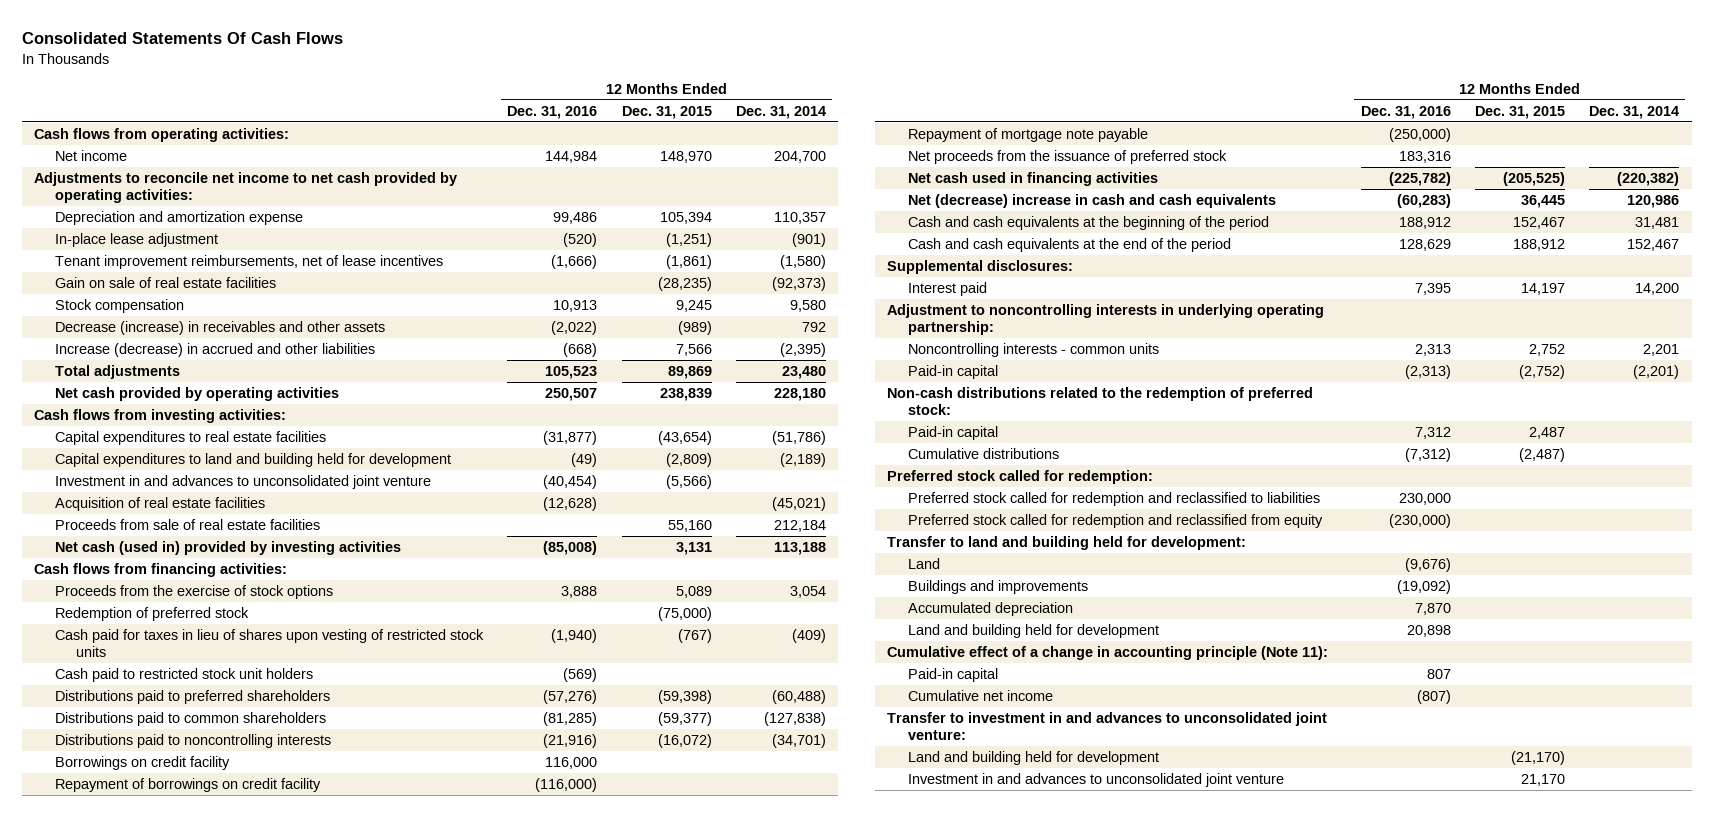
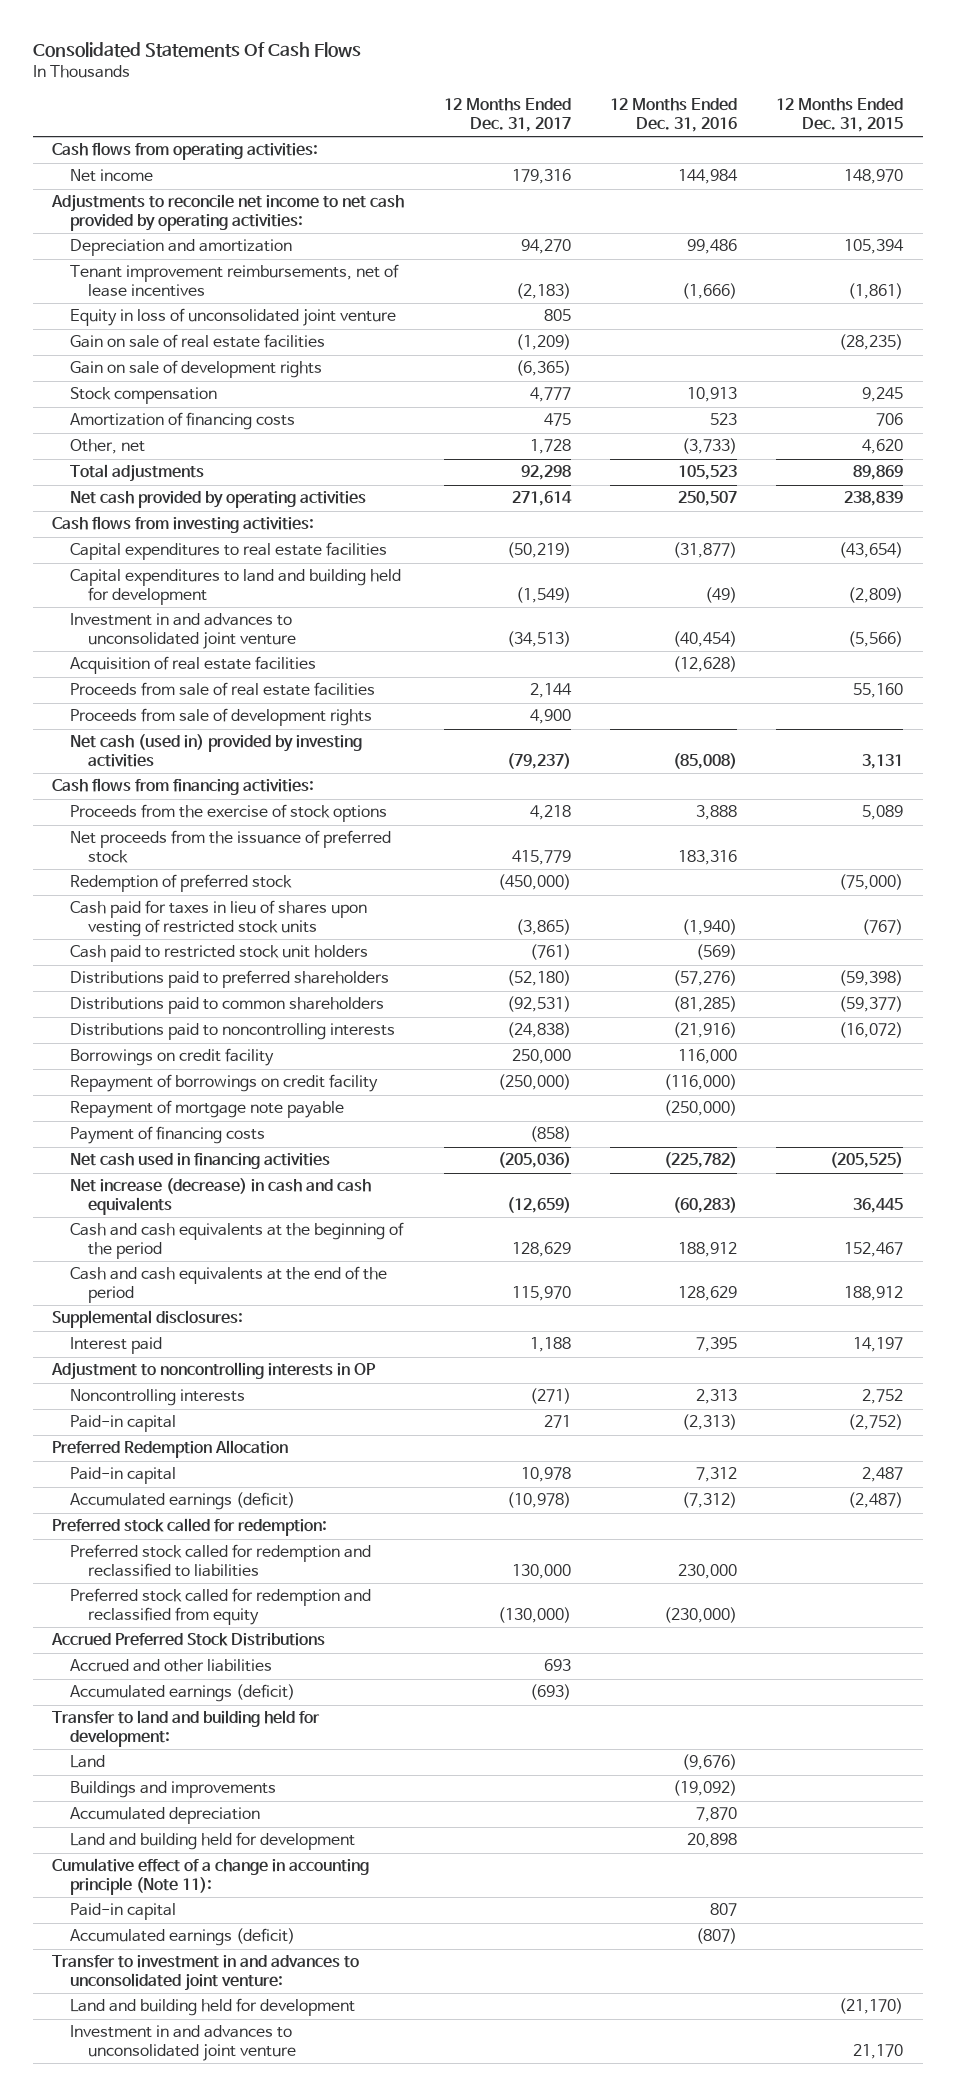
- | 12 Months Ended Dec. 31, 2016 | 12 Months Ended Dec. 31, 2015 | 12 Months Ended Dec. 31, 2014
+ | 12 Months Ended Dec. 31, 2017 | 12 Months Ended Dec. 31, 2016 | 12 Months Ended Dec. 31, 2015
- Depreciation and amortization expense | 99,486 | 105,394 | 110,357
- In-place lease adjustment | (520) | (1,251) | (901)
+ Depreciation and amortization | 94,270 | 99,486 | 105,394
+ Equity in loss of unconsolidated joint venture | 805 | |
+ Gain on sale of development rights | (6,365) | |
- Decrease (increase) in receivables and other assets | (2,022) | (989) | 792
- Increase (decrease) in accrued and other liabilities | (668) | 7,566 | (2,395)
+ Amortization of financing costs | 475 | 523 | 706
+ Other, net | 1,728 | (3,733) | 4,620
+ Proceeds from sale of development rights | 4,900 | |
moved up: Net proceeds from the issuance of preferred stock | 415,779 | 183,316 |
+ Payment of financing costs | (858) | |
- Net (decrease) increase in cash and cash equivalents | (60,283) | 36,445 | 120,986
+ Net increase (decrease) in cash and cash equivalents | (12,659) | (60,283) | 36,445
- Adjustment to noncontrolling interests in underlying operating partnership:
- Noncontrolling interests - common units | 2,313 | 2,752 | 2,201
+ Adjustment to noncontrolling interests in OP
+ Noncontrolling interests | (271) | 2,313 | 2,752
- Non-cash distributions related to the redemption of preferred stock:
+ Preferred Redemption Allocation
- Cumulative distributions | (7,312) | (2,487) |
+ Accumulated earnings (deficit) | (10,978) | (7,312) | (2,487)
+ Accrued Preferred Stock Distributions
+ Accrued and other liabilities | 693 | |
+ Accumulated earnings (deficit) | (693) | |
- Cumulative net income | (807) | |
+ Accumulated earnings (deficit) | | (807) |

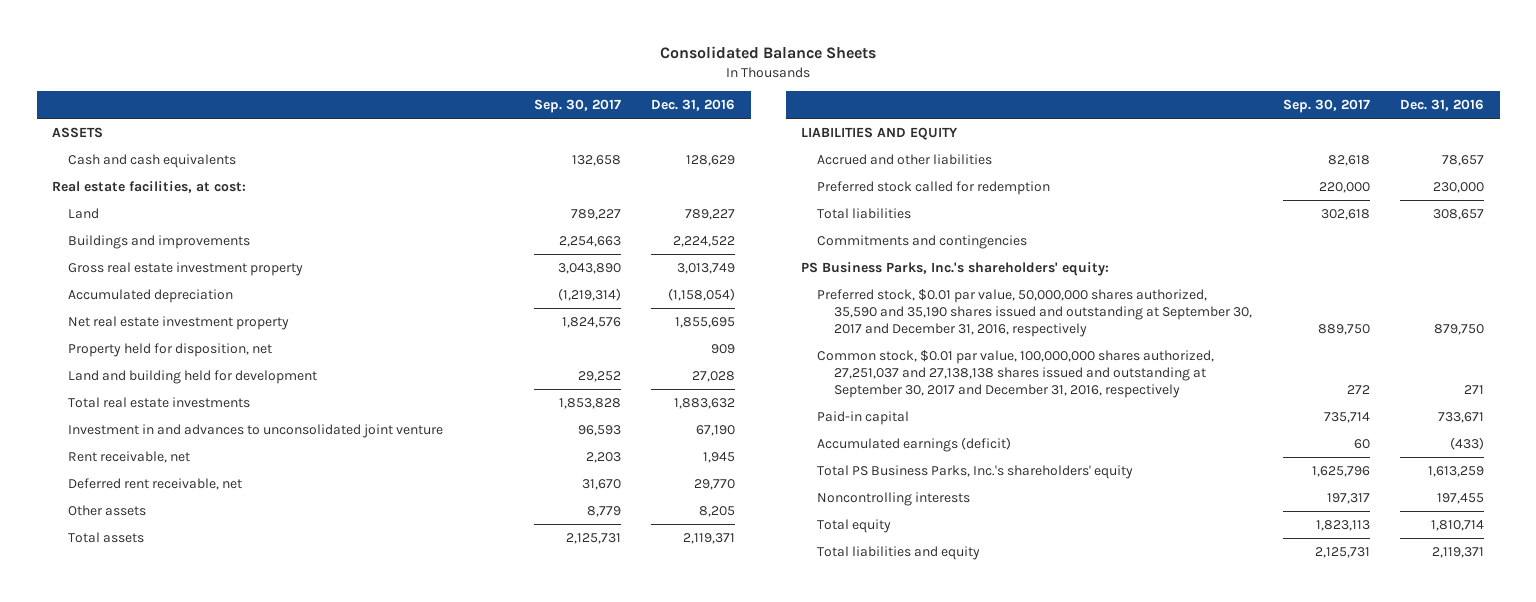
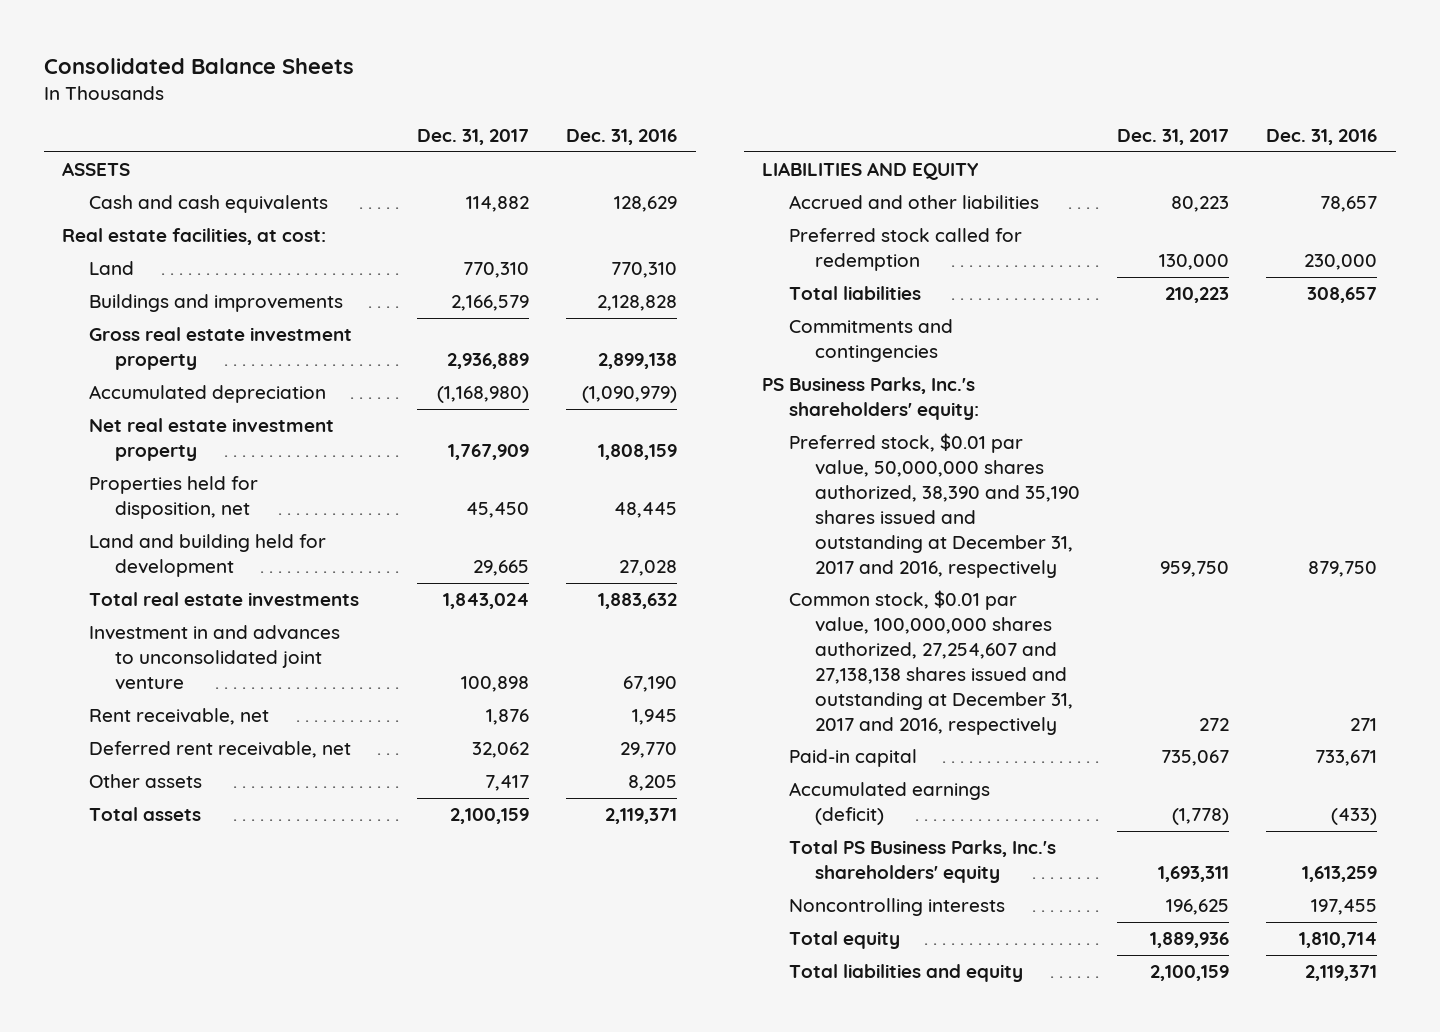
- | Sep. 30, 2017 | Dec. 31, 2016
+ | Dec. 31, 2017 | Dec. 31, 2016
- Land | 789,227 | 789,227
- Buildings and improvements | 2,254,663 | 2,224,522
- Gross real estate investment property | 3,043,890 | 3,013,749
- Accumulated depreciation | (1,219,314) | (1,158,054)
- Net real estate investment property | 1,824,576 | 1,855,695
- Property held for disposition, net | | 909
+ Land | 770,310 | 770,310
+ Buildings and improvements | 2,166,579 | 2,128,828
+ Gross real estate investment property | 2,936,889 | 2,899,138
+ Accumulated depreciation | (1,168,980) | (1,090,979)
+ Net real estate investment property | 1,767,909 | 1,808,159
+ Properties held for disposition, net | 45,450 | 48,445
- Preferred stock, $0.01 par value, 50,000,000 shares authorized, 35,590 and 35,190 shares issued and outstanding at September 30, 2017 and December 31, 2016, respectively | 889,750 | 879,750
- Common stock, $0.01 par value, 100,000,000 shares authorized, 27,251,037 and 27,138,138 shares issued and outstanding at September 30, 2017 and December 31, 2016, respectively | 272 | 271
+ Preferred stock, $0.01 par value, 50,000,000 shares authorized, 38,390 and 35,190 shares issued and outstanding at December 31, 2017 and 2016, respectively | 959,750 | 879,750
+ Common stock, $0.01 par value, 100,000,000 shares authorized, 27,254,607 and 27,138,138 shares issued and outstanding at December 31, 2017 and 2016, respectively | 272 | 271

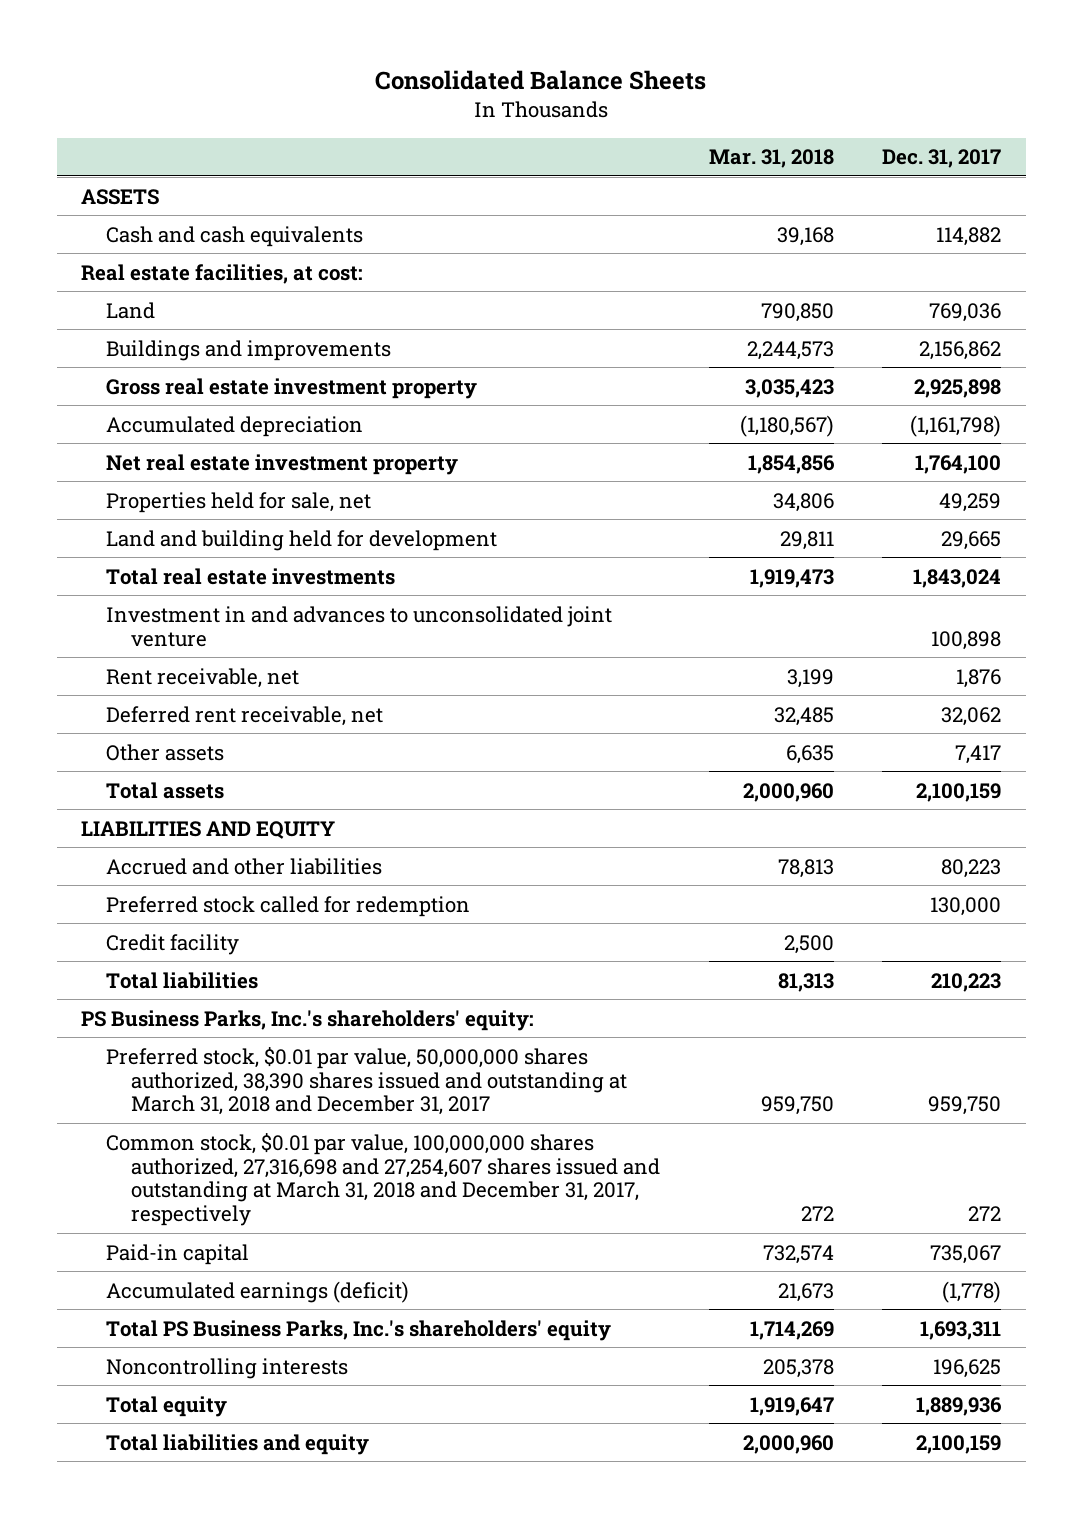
- | Dec. 31, 2017 | Dec. 31, 2016
+ | Mar. 31, 2018 | Dec. 31, 2017
- Land | 770,310 | 770,310
- Buildings and improvements | 2,166,579 | 2,128,828
- Gross real estate investment property | 2,936,889 | 2,899,138
- Accumulated depreciation | (1,168,980) | (1,090,979)
- Net real estate investment property | 1,767,909 | 1,808,159
- Properties held for disposition, net | 45,450 | 48,445
+ Land | 790,850 | 769,036
+ Buildings and improvements | 2,244,573 | 2,156,862
+ Gross real estate investment property | 3,035,423 | 2,925,898
+ Accumulated depreciation | (1,180,567) | (1,161,798)
+ Net real estate investment property | 1,854,856 | 1,764,100
+ Properties held for sale, net | 34,806 | 49,259
+ Credit facility | 2,500 |
- Commitments and contingencies
- Preferred stock, $0.01 par value, 50,000,000 shares authorized, 38,390 and 35,190 shares issued and outstanding at December 31, 2017 and 2016, respectively | 959,750 | 879,750
- Common stock, $0.01 par value, 100,000,000 shares authorized, 27,254,607 and 27,138,138 shares issued and outstanding at December 31, 2017 and 2016, respectively | 272 | 271
+ Preferred stock, $0.01 par value, 50,000,000 shares authorized, 38,390 shares issued and outstanding at March 31, 2018 and December 31, 2017 | 959,750 | 959,750
+ Common stock, $0.01 par value, 100,000,000 shares authorized, 27,316,698 and 27,254,607 shares issued and outstanding at March 31, 2018 and December 31, 2017, respectively | 272 | 272

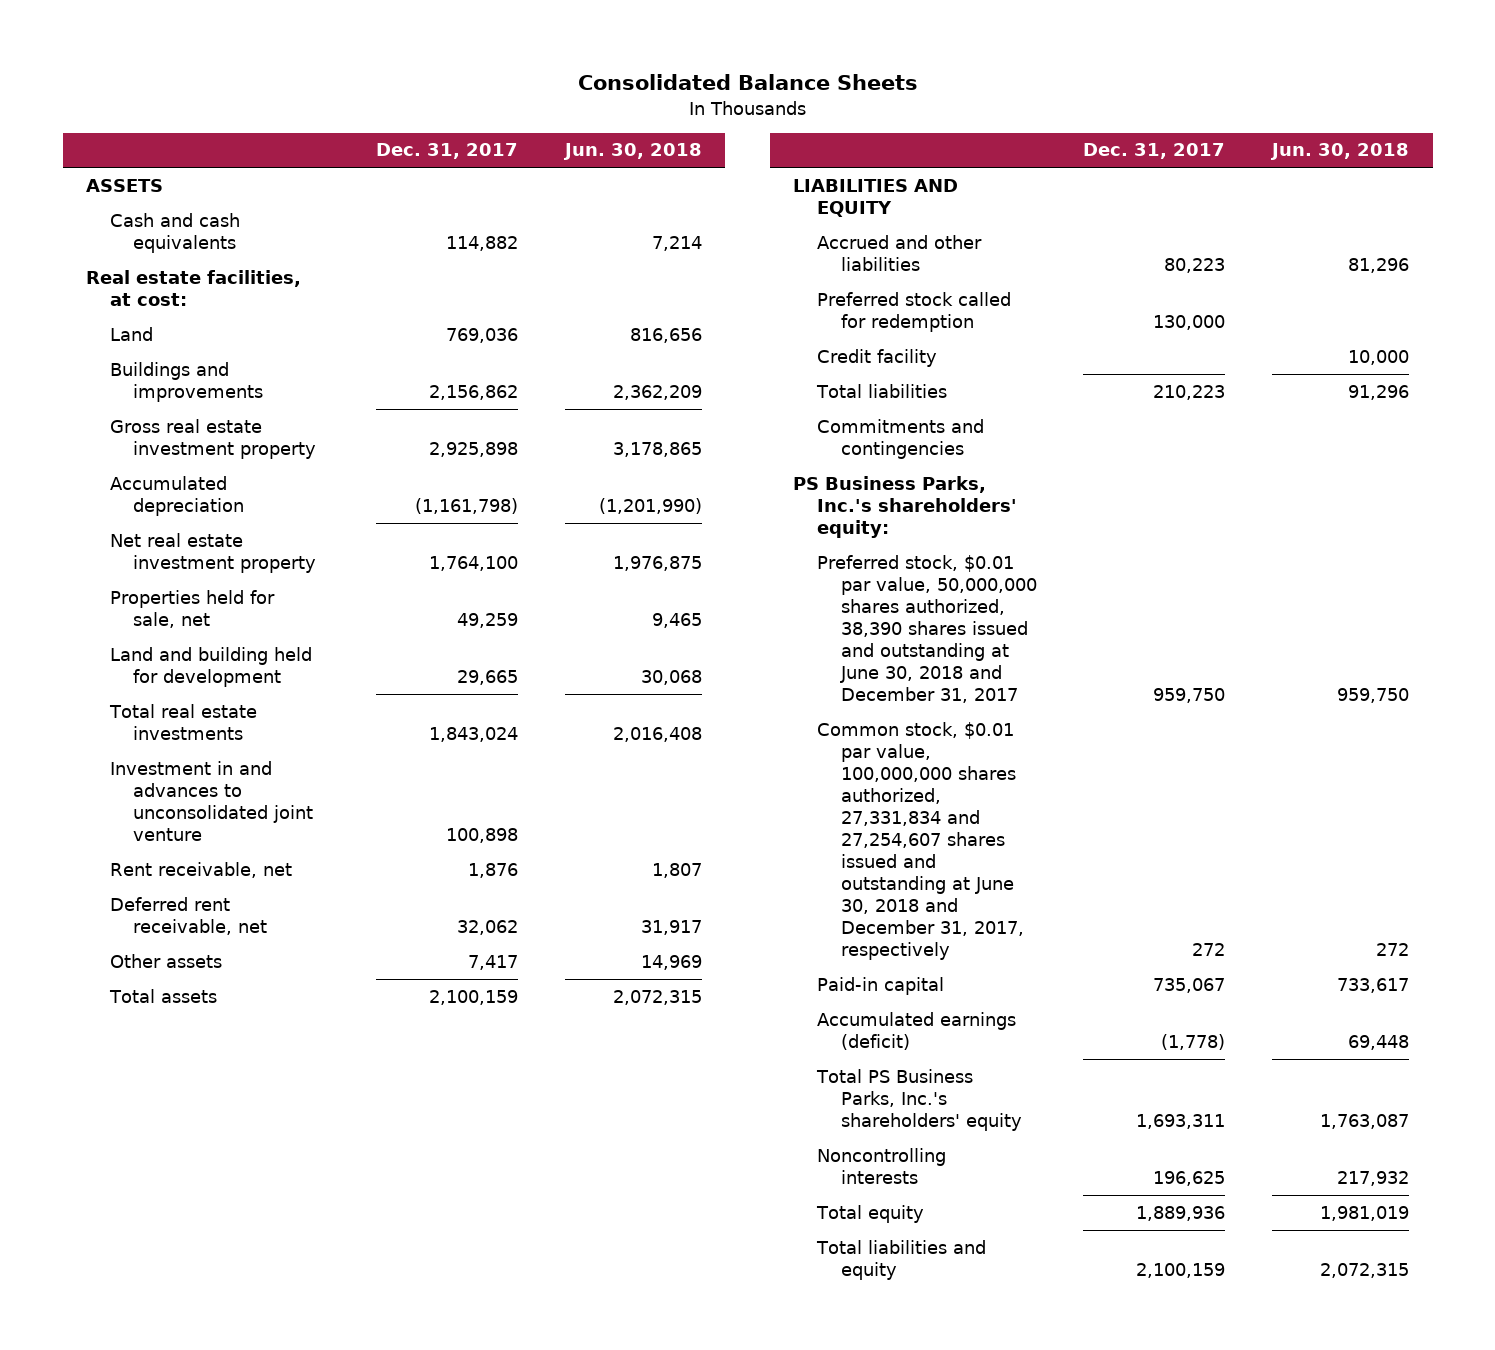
- | Mar. 31, 2018 | Dec. 31, 2017
+ | Dec. 31, 2017 | Jun. 30, 2018
+ Commitments and contingencies
- Preferred stock, $0.01 par value, 50,000,000 shares authorized, 38,390 shares issued and outstanding at March 31, 2018 and December 31, 2017 | 959,750 | 959,750
- Common stock, $0.01 par value, 100,000,000 shares authorized, 27,316,698 and 27,254,607 shares issued and outstanding at March 31, 2018 and December 31, 2017, respectively | 272 | 272
+ Preferred stock, $0.01 par value, 50,000,000 shares authorized, 38,390 shares issued and outstanding at June 30, 2018 and December 31, 2017 | 959,750 | 959,750
+ Common stock, $0.01 par value, 100,000,000 shares authorized, 27,331,834 and 27,254,607 shares issued and outstanding at June 30, 2018 and December 31, 2017, respectively | 272 | 272

